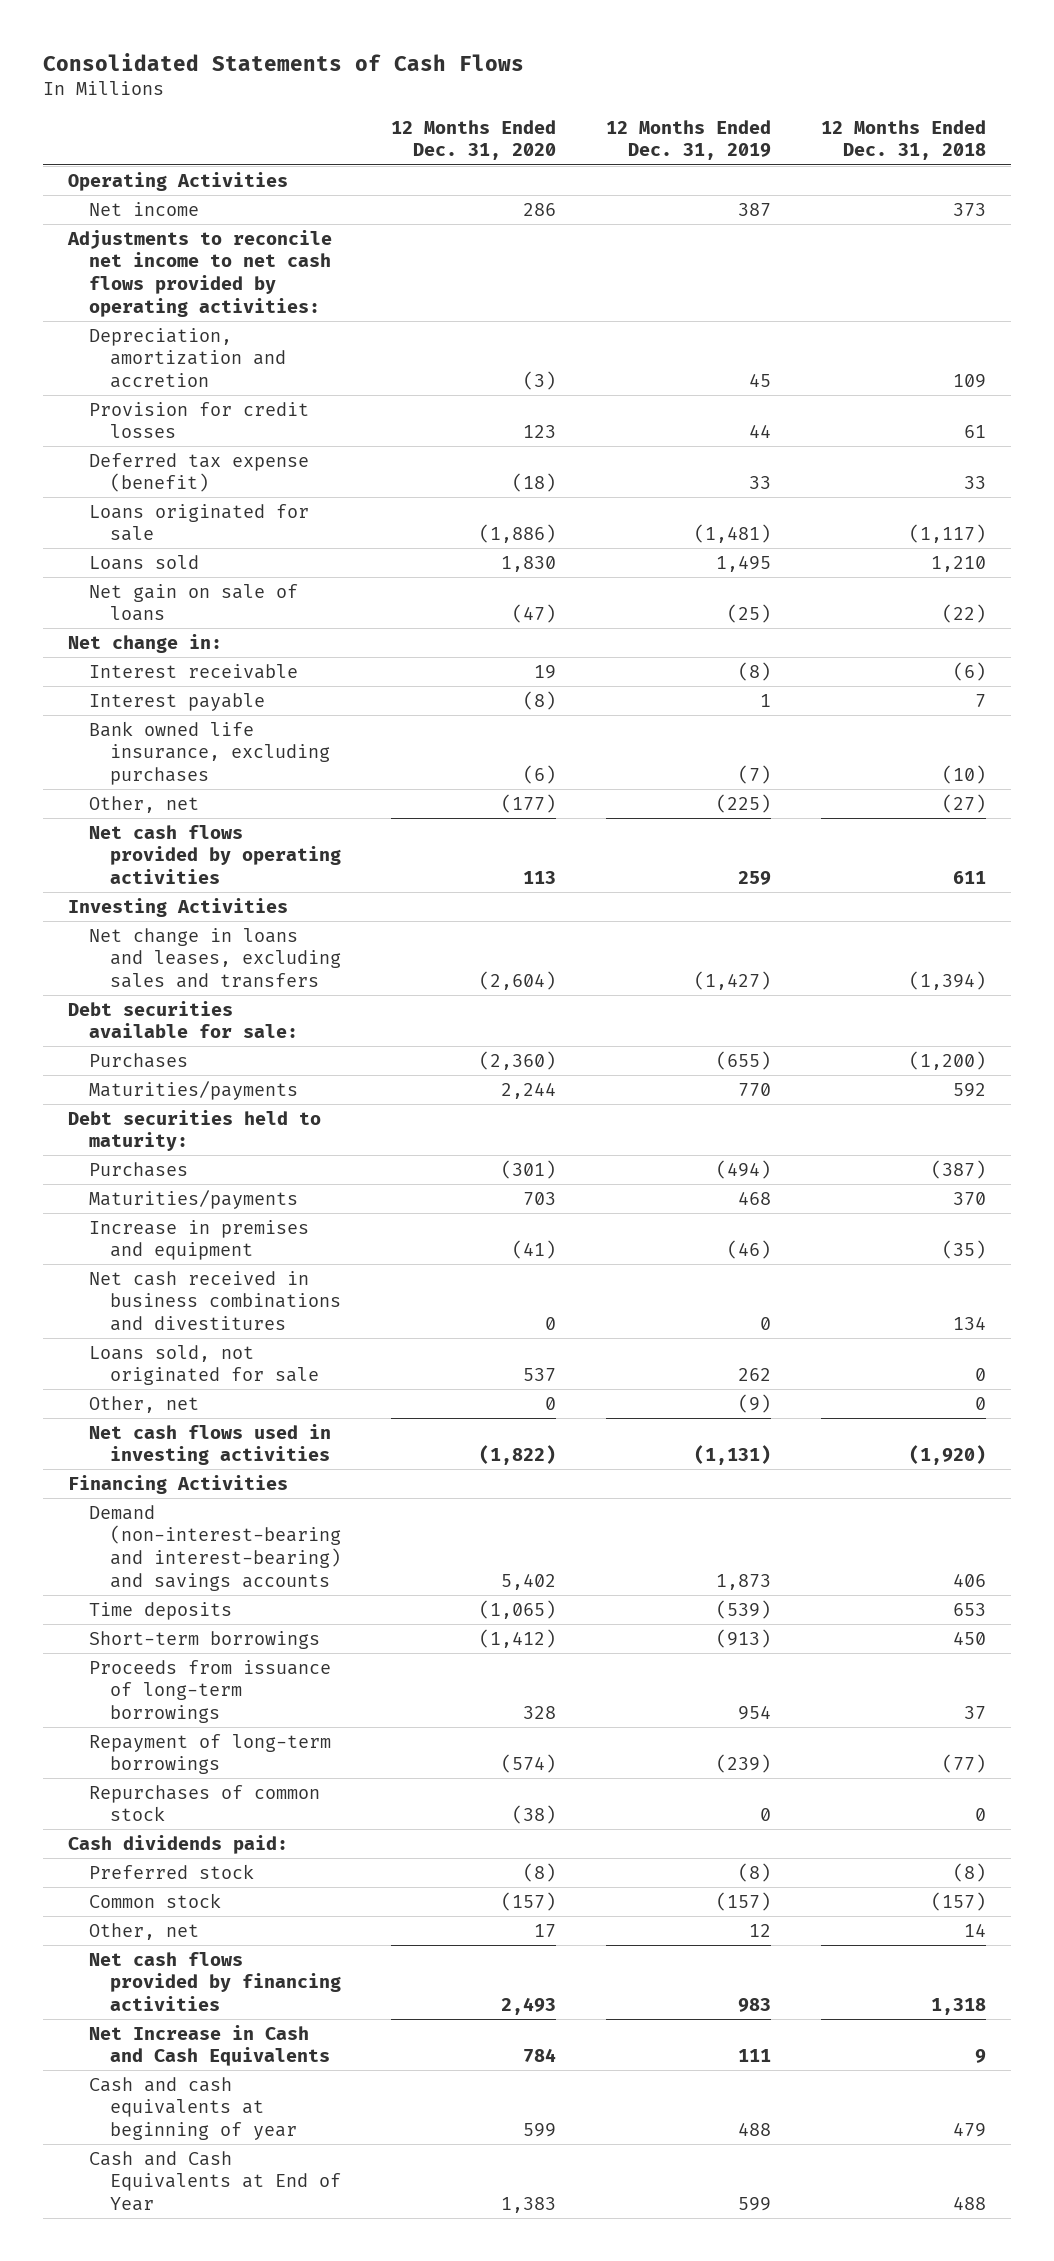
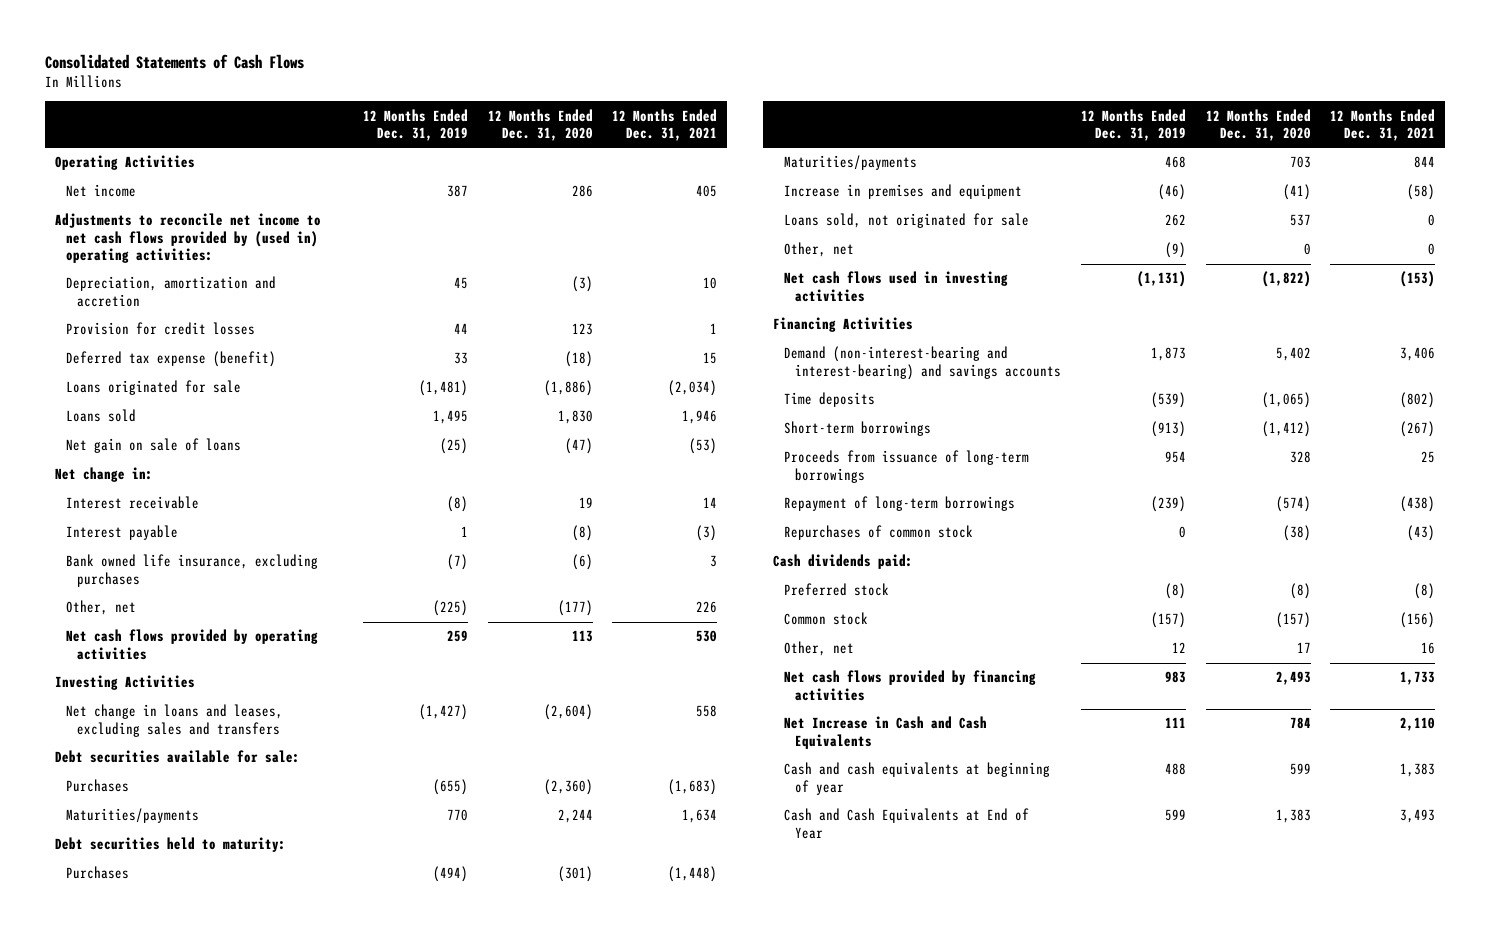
- | 12 Months Ended Dec. 31, 2020 | 12 Months Ended Dec. 31, 2019 | 12 Months Ended Dec. 31, 2018
+ | 12 Months Ended Dec. 31, 2019 | 12 Months Ended Dec. 31, 2020 | 12 Months Ended Dec. 31, 2021
- Adjustments to reconcile net income to net cash flows provided by operating activities:
+ Adjustments to reconcile net income to net cash flows provided by (used in) operating activities:
- Net cash received in business combinations and divestitures | 0 | 0 | 134

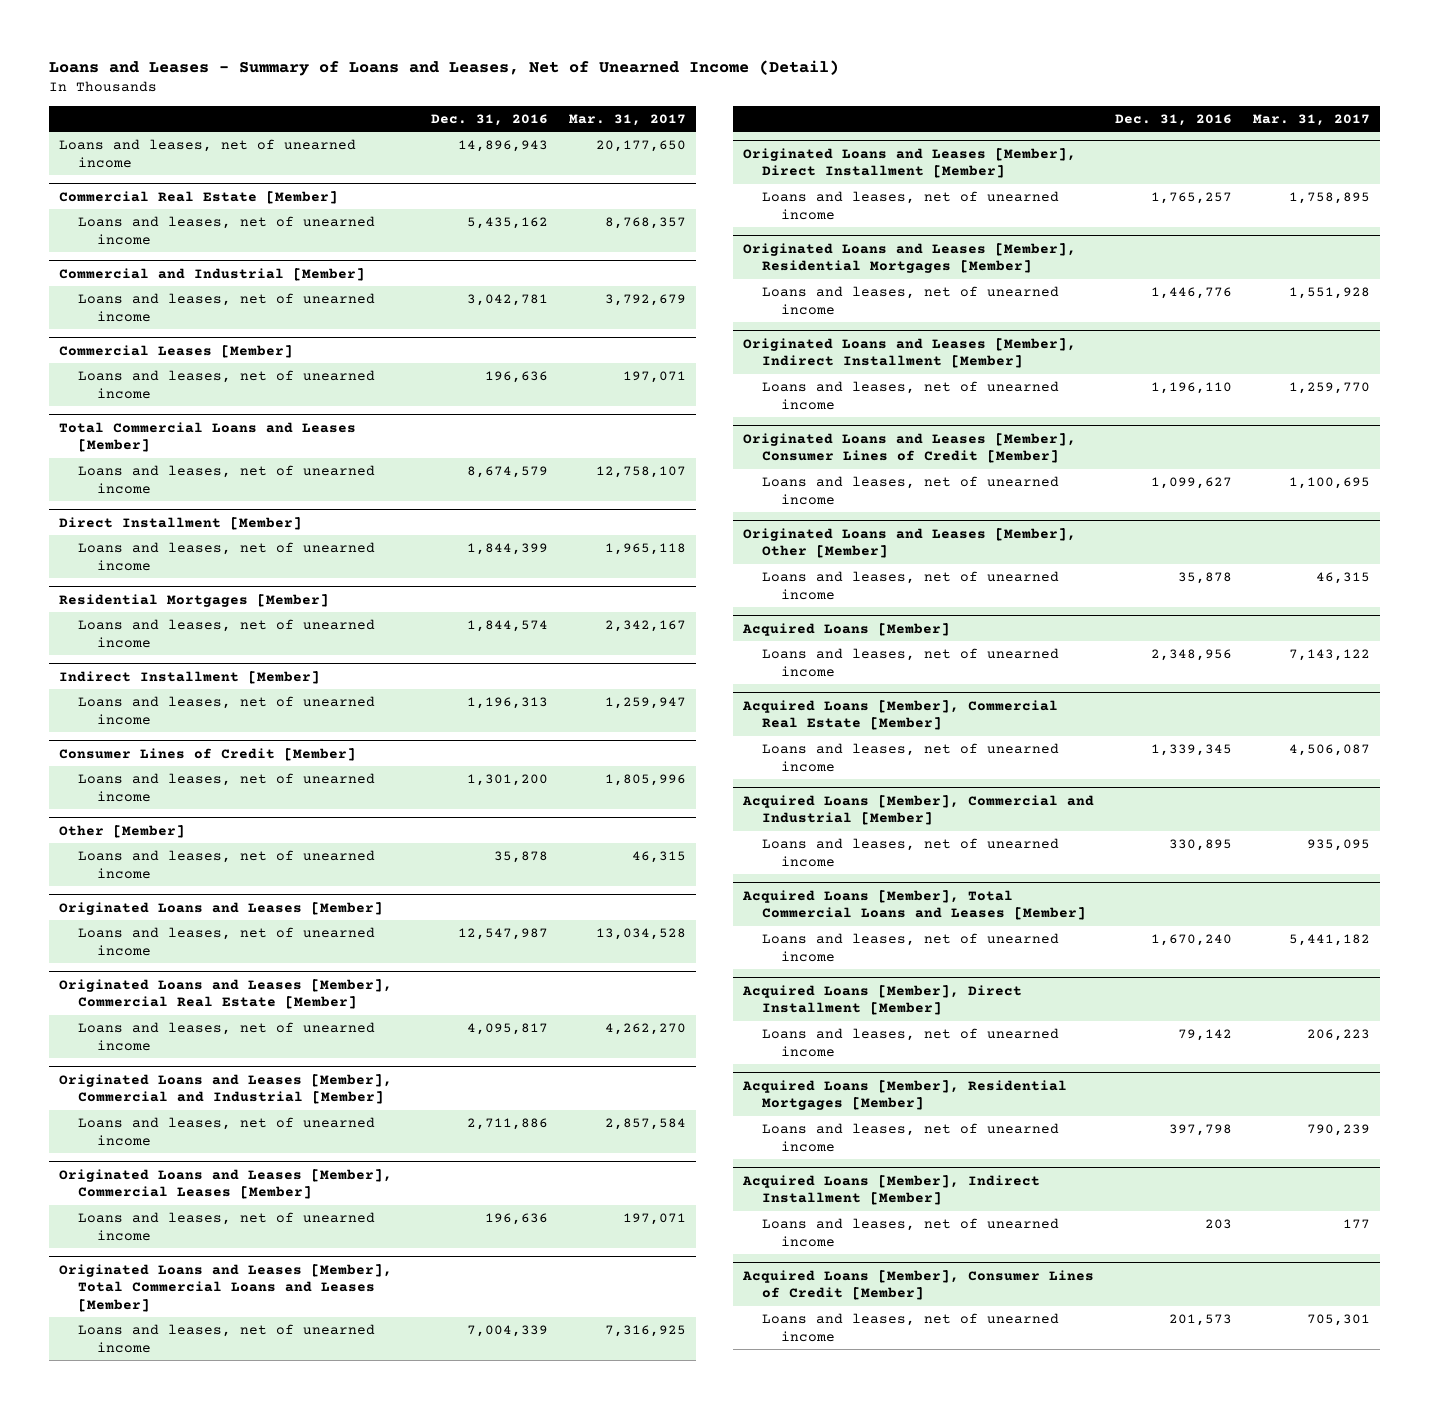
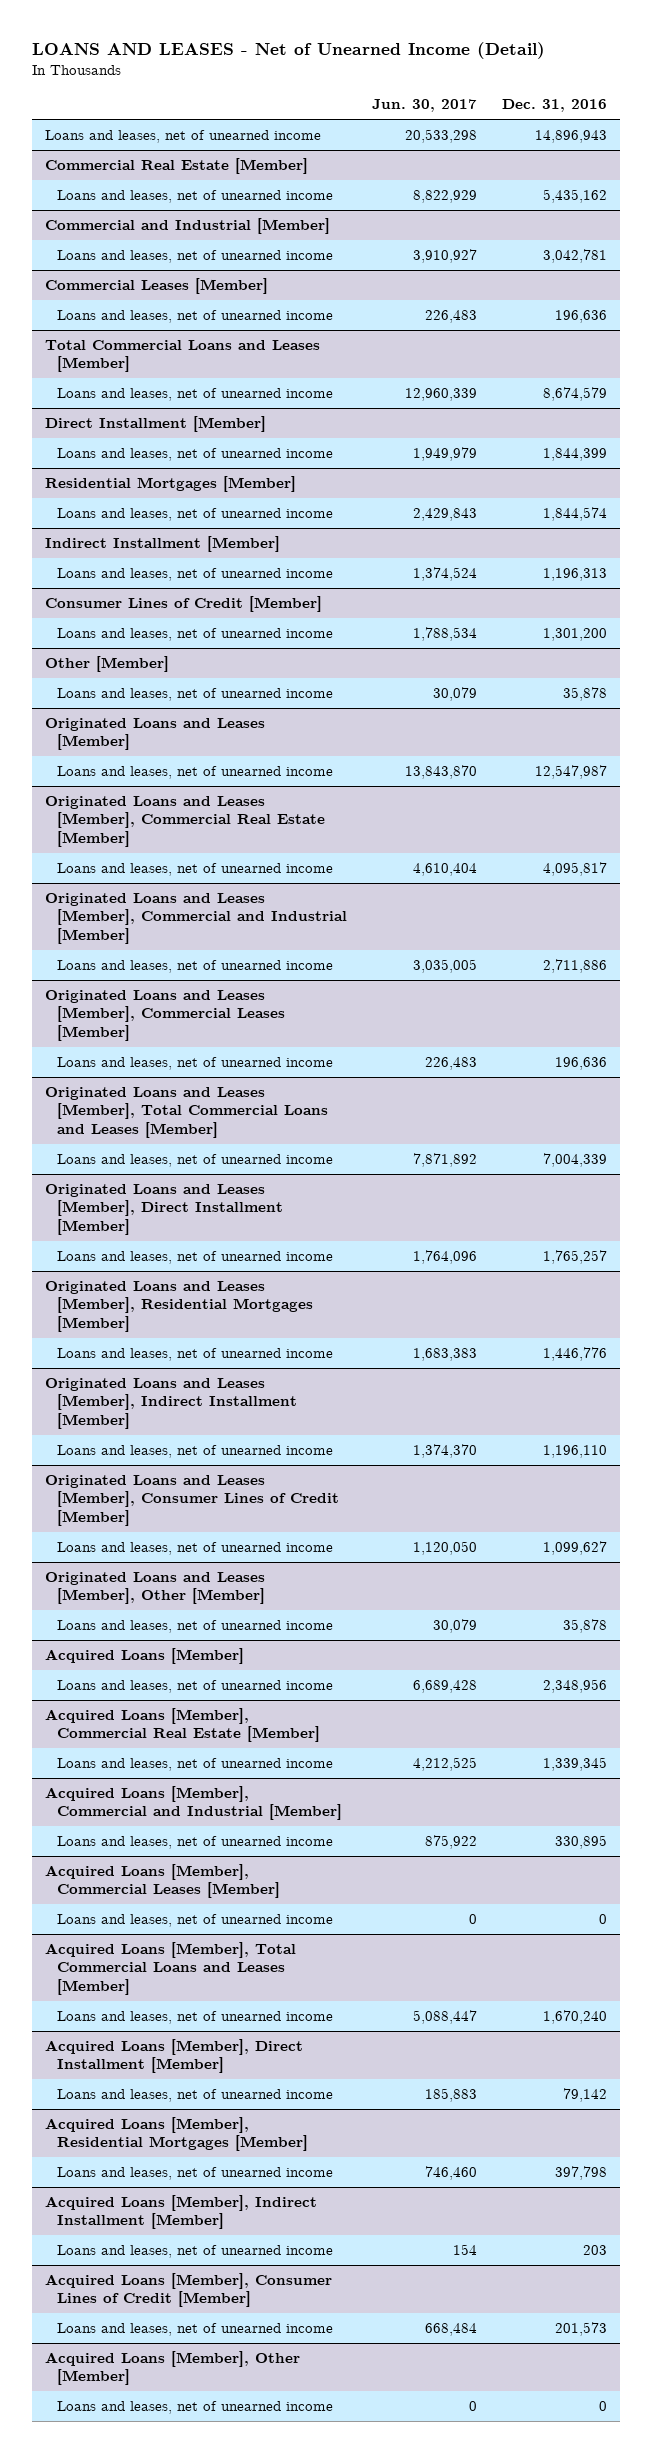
- Loans and Leases - Summary of Loans and Leases, Net of Unearned Income (Detail)
+ LOANS AND LEASES - Net of Unearned Income (Detail)
- | Dec. 31, 2016 | Mar. 31, 2017
+ | Jun. 30, 2017 | Dec. 31, 2016
+ Acquired Loans [Member], Commercial Leases [Member]
+ Loans and leases, net of unearned income | 0 | 0
+ Acquired Loans [Member], Other [Member]
+ Loans and leases, net of unearned income | 0 | 0

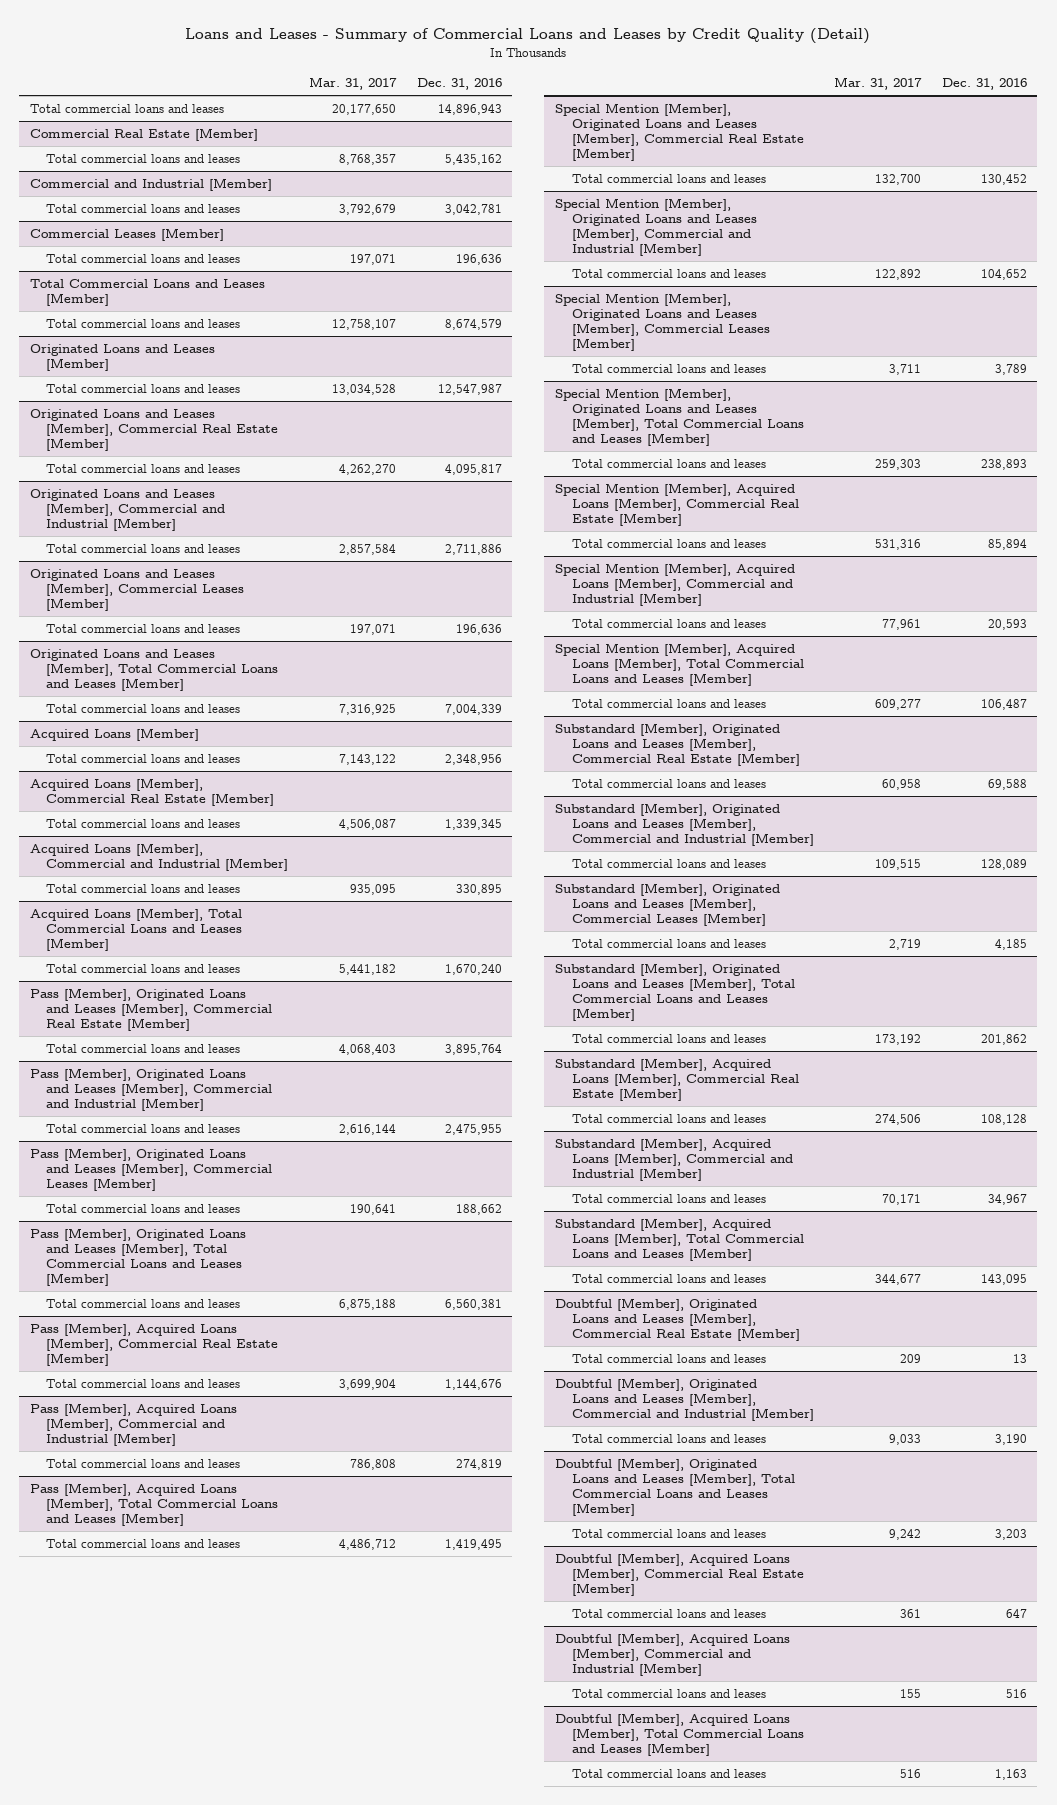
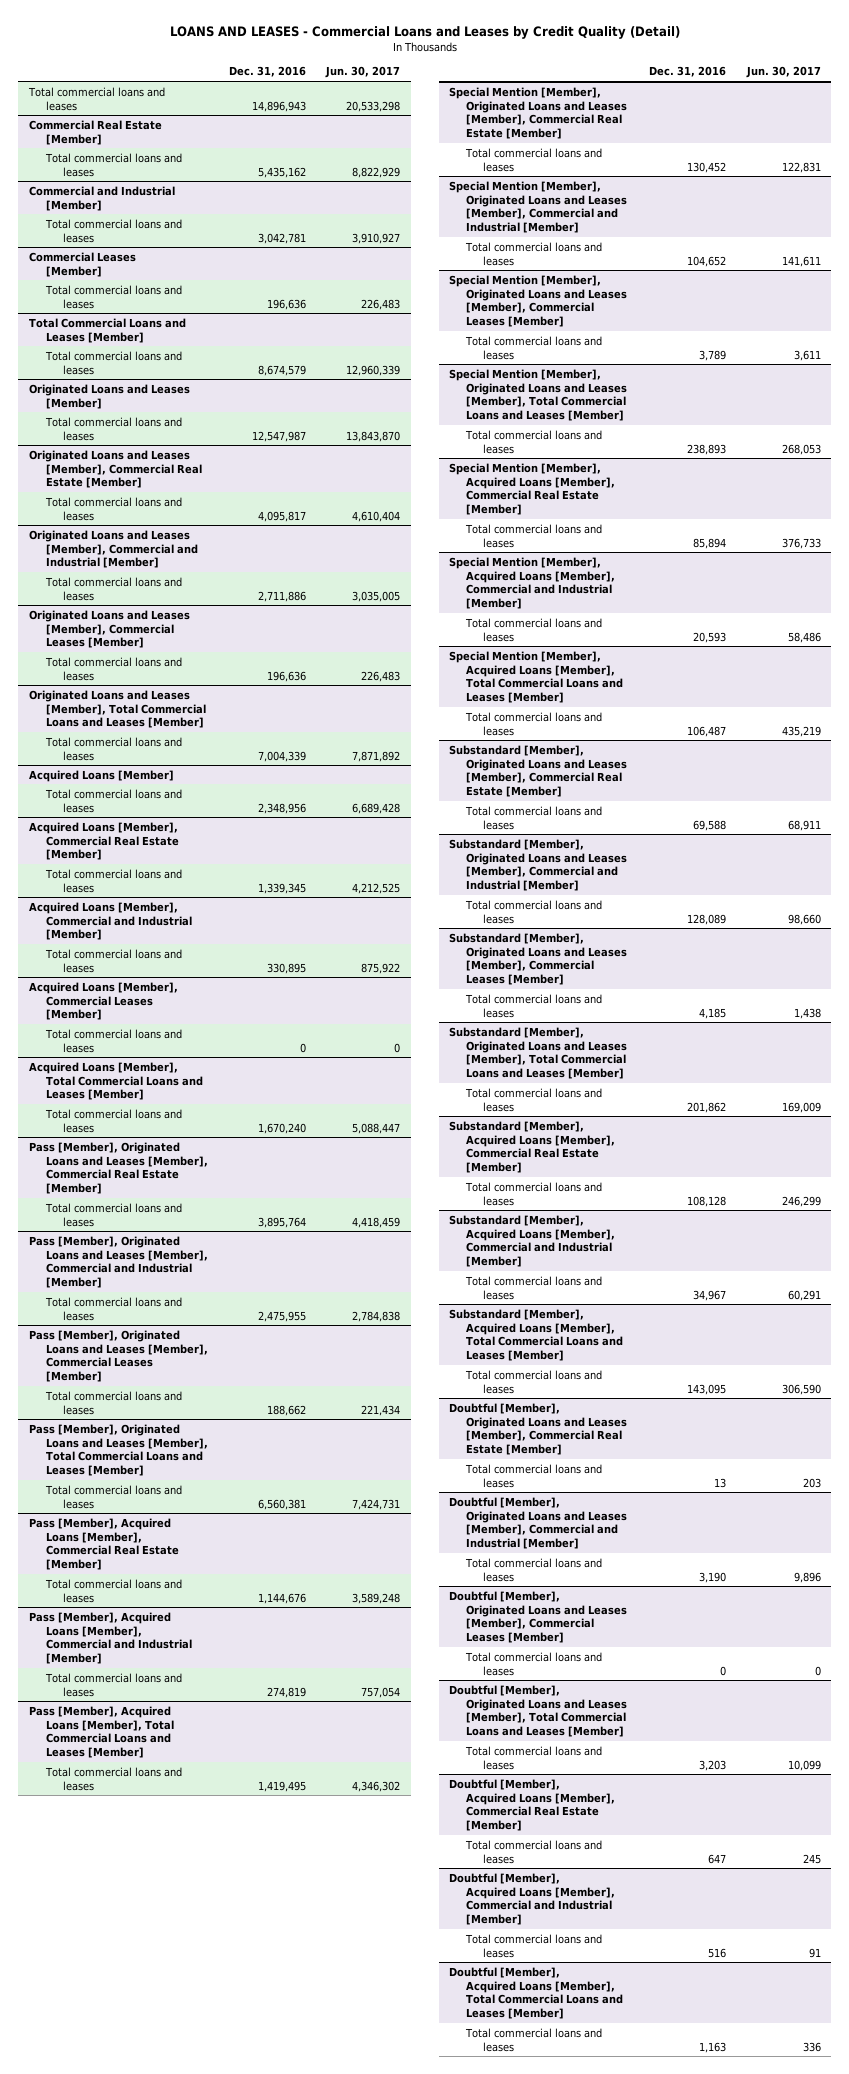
- Loans and Leases - Summary of Commercial Loans and Leases by Credit Quality (Detail)
+ LOANS AND LEASES - Commercial Loans and Leases by Credit Quality (Detail)
- | Mar. 31, 2017 | Dec. 31, 2016
+ | Dec. 31, 2016 | Jun. 30, 2017
+ Acquired Loans [Member], Commercial Leases [Member]
+ Total commercial loans and leases | 0 | 0
+ Doubtful [Member], Originated Loans and Leases [Member], Commercial Leases [Member]
+ Total commercial loans and leases | 0 | 0

